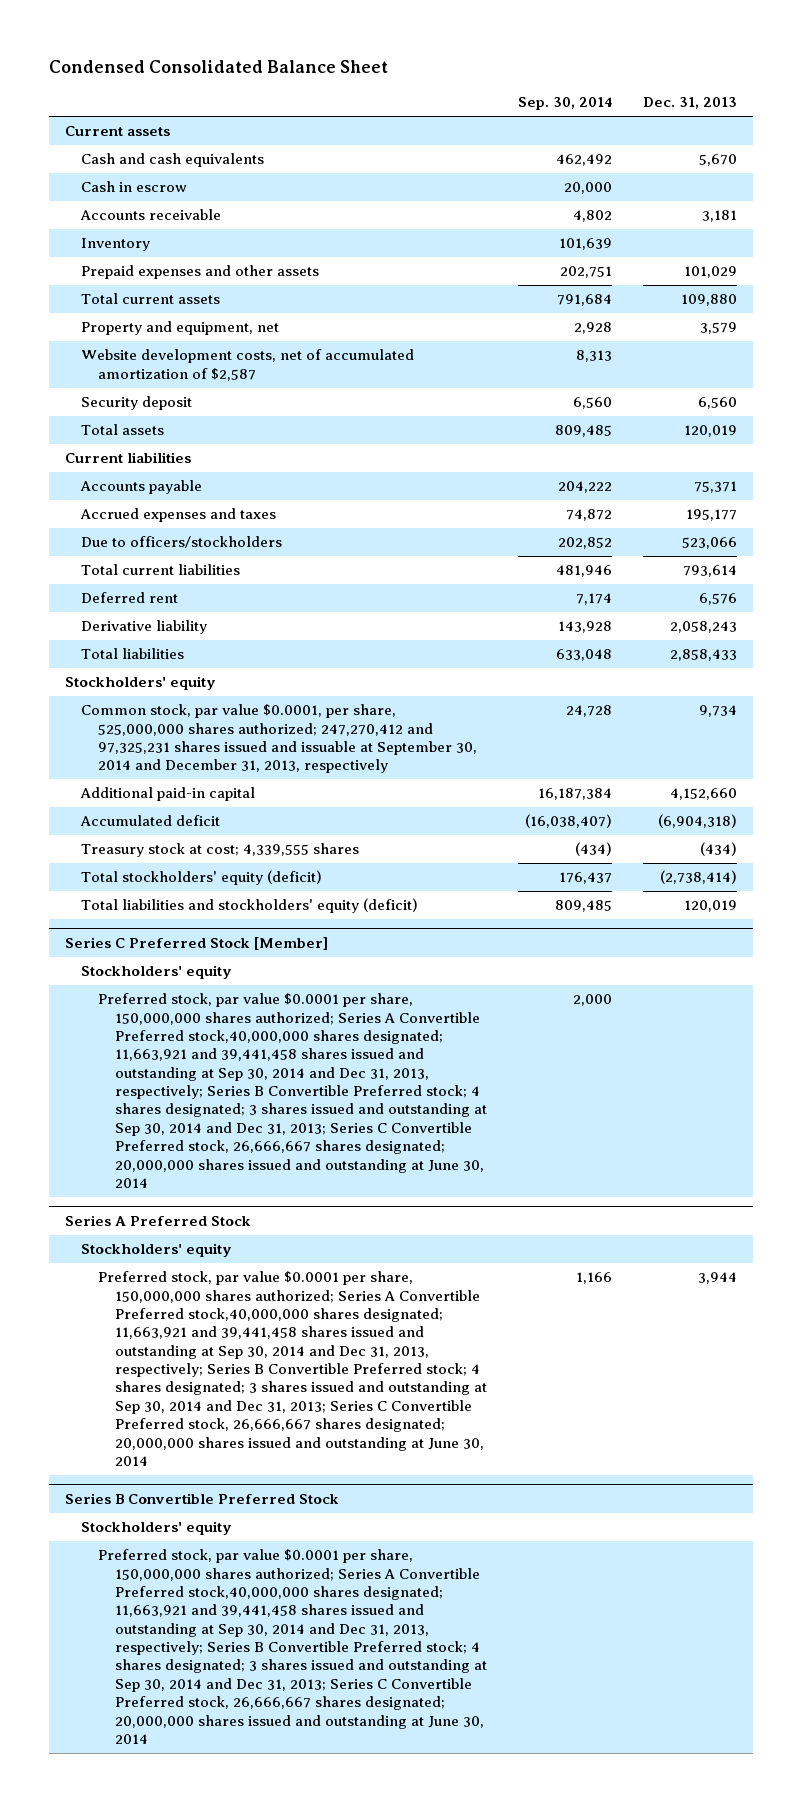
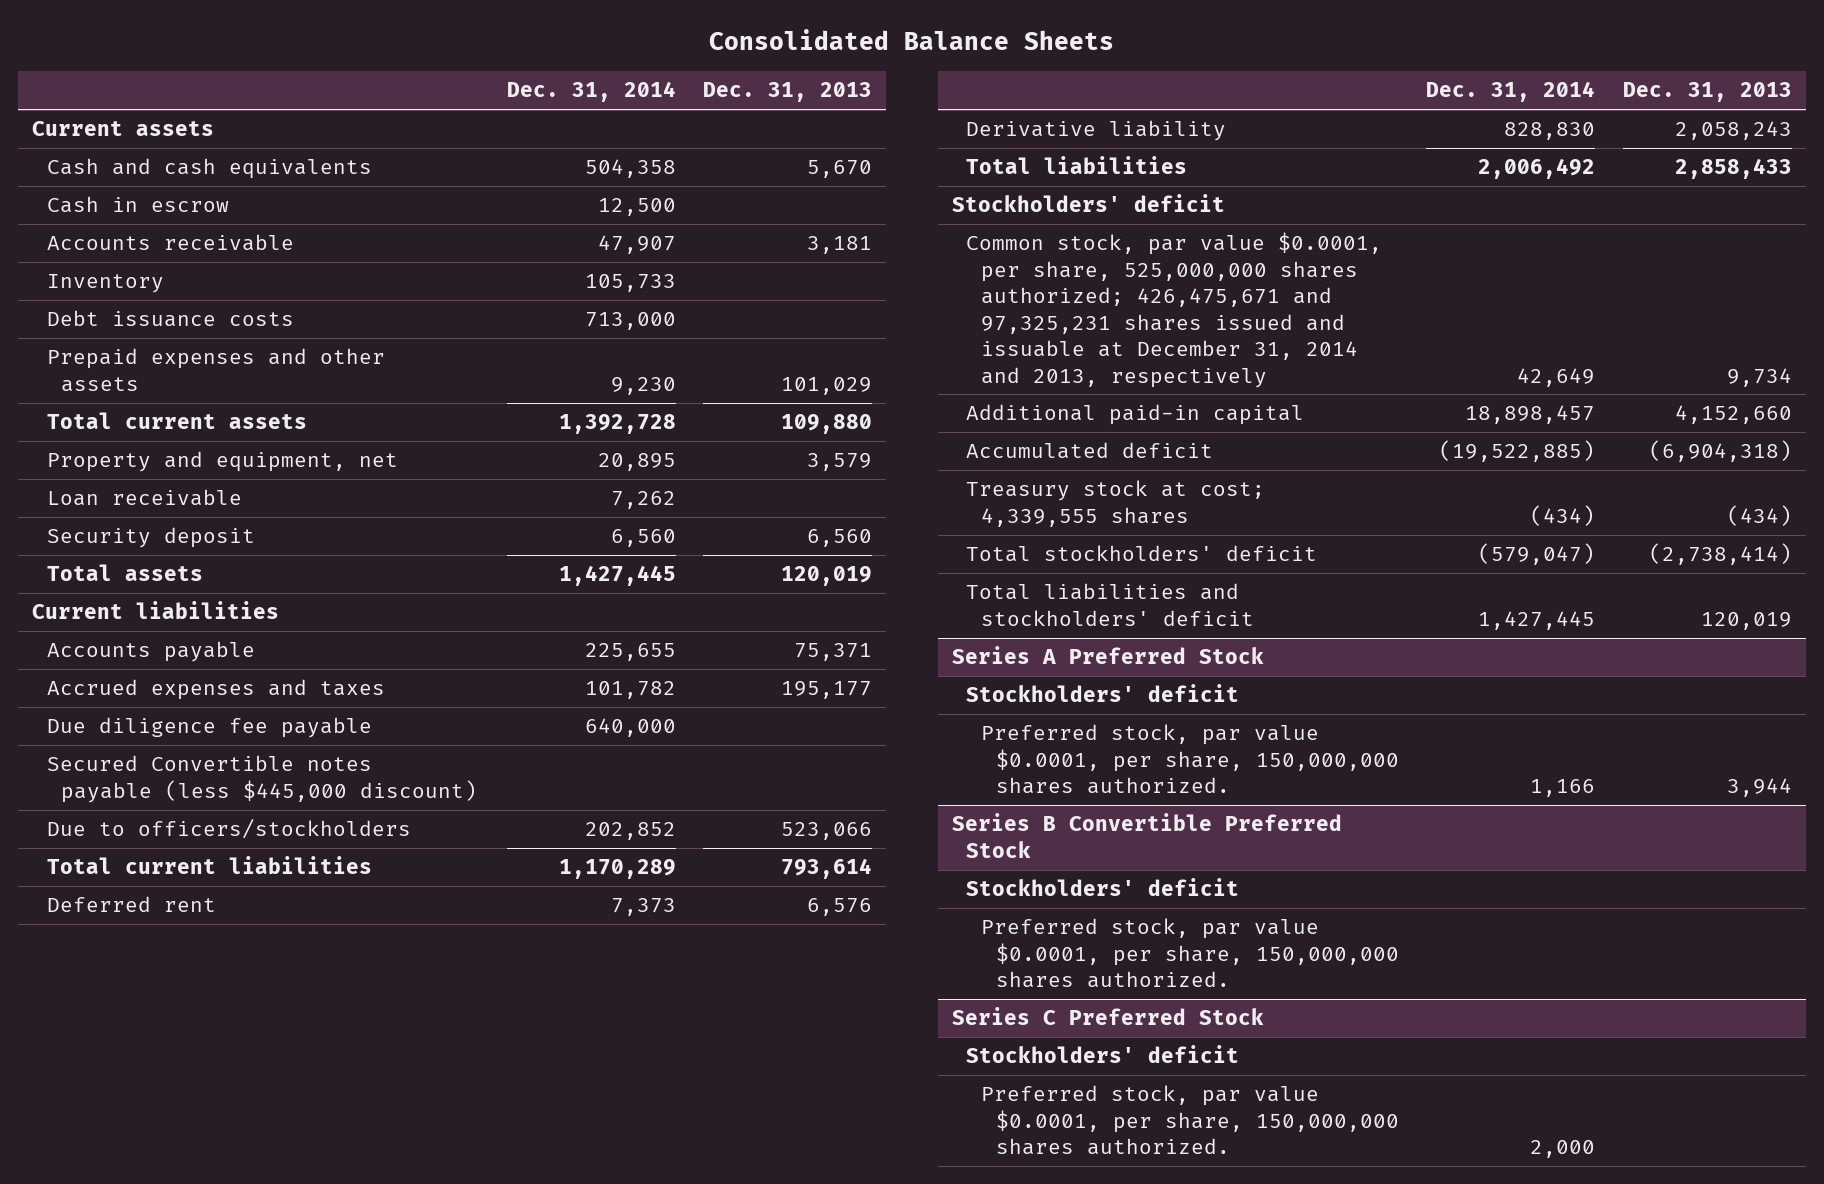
- Condensed Consolidated Balance Sheet
+ Consolidated Balance Sheets
- | Sep. 30, 2014 | Dec. 31, 2013
+ | Dec. 31, 2014 | Dec. 31, 2013
+ Debt issuance costs | 713,000 |
- Website development costs, net of accumulated amortization of $2,587 | 8,313 |
+ Loan receivable | 7,262 |
+ Due diligence fee payable | 640,000 |
+ Secured Convertible notes payable (less $445,000 discount)
- Stockholders' equity
- Common stock, par value $0.0001, per share, 525,000,000 shares authorized; 247,270,412 and 97,325,231 shares issued and issuable at September 30, 2014 and December 31, 2013, respectively | 24,728 | 9,734
+ Stockholders' deficit
+ Common stock, par value $0.0001, per share, 525,000,000 shares authorized; 426,475,671 and 97,325,231 shares issued and issuable at December 31, 2014 and 2013, respectively | 42,649 | 9,734
- Total stockholders' equity (deficit) | 176,437 | (2,738,414)
- Total liabilities and stockholders' equity (deficit) | 809,485 | 120,019
- Series C Preferred Stock [Member]
- Stockholders' equity
- Preferred stock, par value $0.0001 per share, 150,000,000 shares authorized; Series A Convertible Preferred stock,40,000,000 shares designated; 11,663,921 and 39,441,458 shares issued and outstanding at Sep 30, 2014 and Dec 31, 2013, respectively; Series B Convertible Preferred stock; 4 shares designated; 3 shares issued and outstanding at Sep 30, 2014 and Dec 31, 2013; Series C Convertible Preferred stock, 26,666,667 shares designated; 20,000,000 shares issued and outstanding at June 30, 2014 | 2,000 |
+ Total stockholders' deficit | (579,047) | (2,738,414)
+ Total liabilities and stockholders' deficit | 1,427,445 | 120,019
@ Series A Preferred Stock
- Stockholders' equity
- Preferred stock, par value $0.0001 per share, 150,000,000 shares authorized; Series A Convertible Preferred stock,40,000,000 shares designated; 11,663,921 and 39,441,458 shares issued and outstanding at Sep 30, 2014 and Dec 31, 2013, respectively; Series B Convertible Preferred stock; 4 shares designated; 3 shares issued and outstanding at Sep 30, 2014 and Dec 31, 2013; Series C Convertible Preferred stock, 26,666,667 shares designated; 20,000,000 shares issued and outstanding at June 30, 2014 | 1,166 | 3,944
+ Stockholders' deficit
+ Preferred stock, par value $0.0001, per share, 150,000,000 shares authorized. | 1,166 | 3,944
@ Series B Convertible Preferred Stock
- Stockholders' equity
- Preferred stock, par value $0.0001 per share, 150,000,000 shares authorized; Series A Convertible Preferred stock,40,000,000 shares designated; 11,663,921 and 39,441,458 shares issued and outstanding at Sep 30, 2014 and Dec 31, 2013, respectively; Series B Convertible Preferred stock; 4 shares designated; 3 shares issued and outstanding at Sep 30, 2014 and Dec 31, 2013; Series C Convertible Preferred stock, 26,666,667 shares designated; 20,000,000 shares issued and outstanding at June 30, 2014
+ Stockholders' deficit
+ Preferred stock, par value $0.0001, per share, 150,000,000 shares authorized.
+ Series C Preferred Stock
+ Stockholders' deficit
+ Preferred stock, par value $0.0001, per share, 150,000,000 shares authorized. | 2,000 |

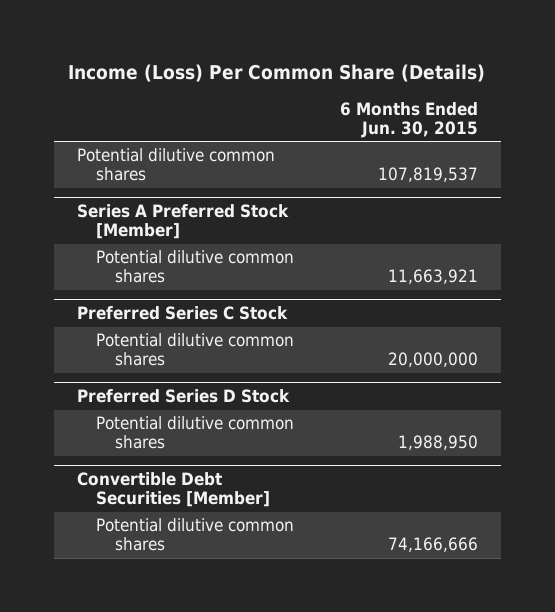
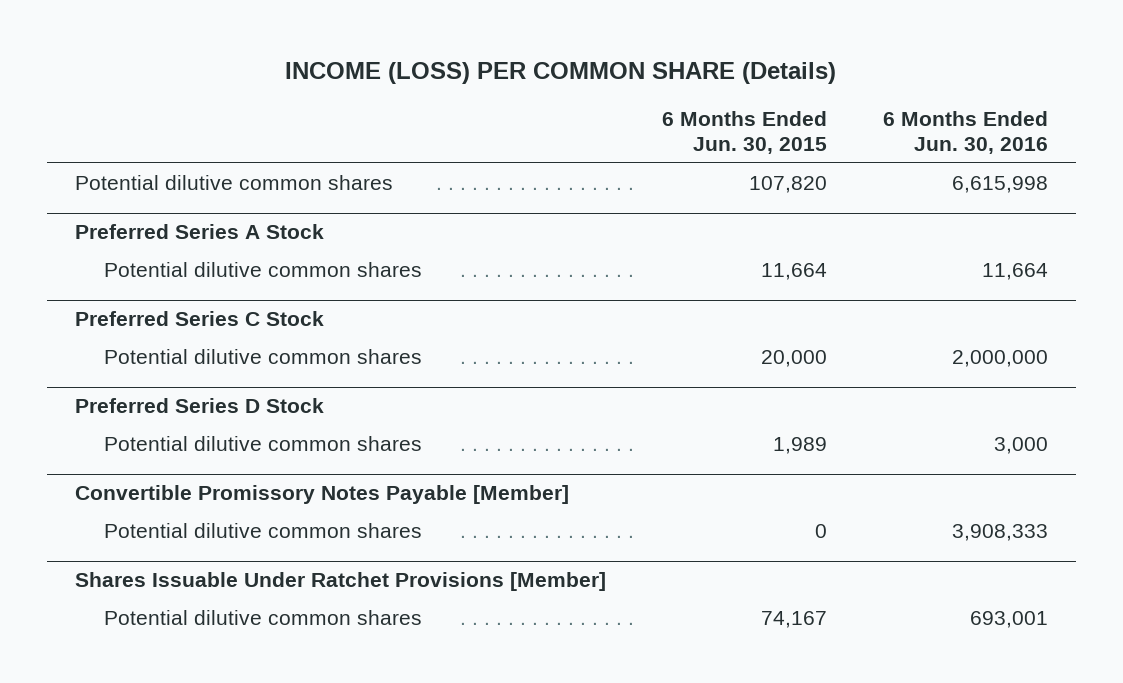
- Income (Loss) Per Common Share (Details)
+ INCOME (LOSS) PER COMMON SHARE (Details)
- | 6 Months Ended Jun. 30, 2015
+ | 6 Months Ended Jun. 30, 2015 | 6 Months Ended Jun. 30, 2016
- Potential dilutive common shares | 107,819,537
- Series A Preferred Stock [Member]
- Potential dilutive common shares | 11,663,921
+ Potential dilutive common shares | 107,820 | 6,615,998
+ Preferred Series A Stock
+ Potential dilutive common shares | 11,664 | 11,664
@ Preferred Series C Stock
- Potential dilutive common shares | 20,000,000
+ Potential dilutive common shares | 20,000 | 2,000,000
@ Preferred Series D Stock
- Potential dilutive common shares | 1,988,950
- Convertible Debt Securities [Member]
- Potential dilutive common shares | 74,166,666
@ Preferred Series D Stock
+ Potential dilutive common shares | 1,989 | 3,000
+ Convertible Promissory Notes Payable [Member]
+ Potential dilutive common shares | 0 | 3,908,333
+ Shares Issuable Under Ratchet Provisions [Member]
+ Potential dilutive common shares | 74,167 | 693,001

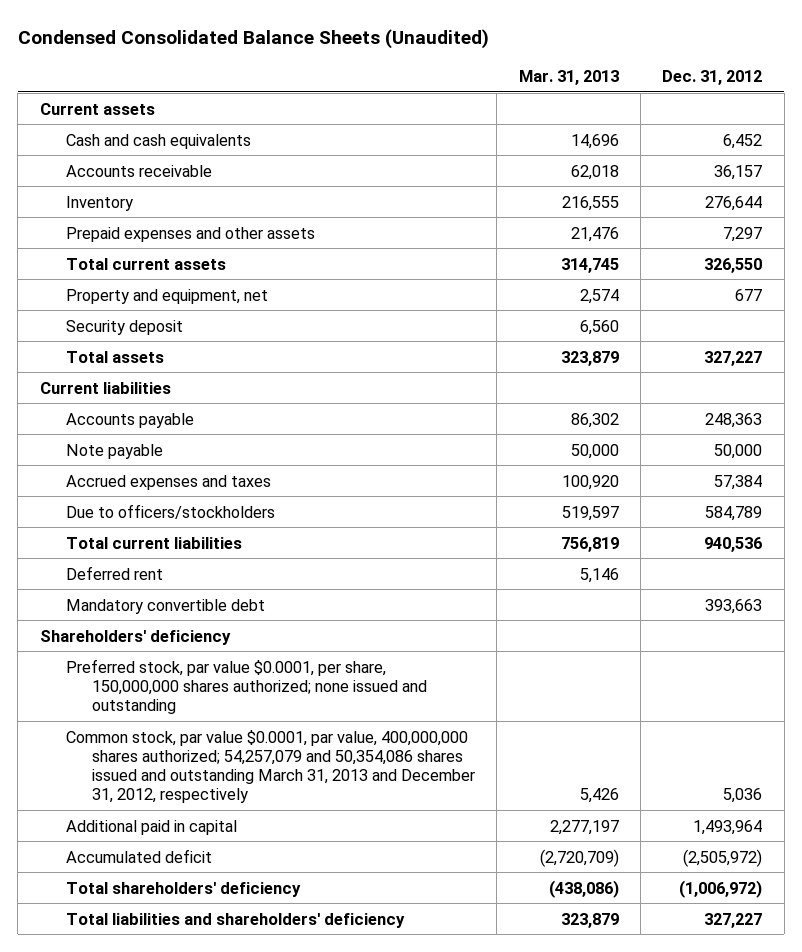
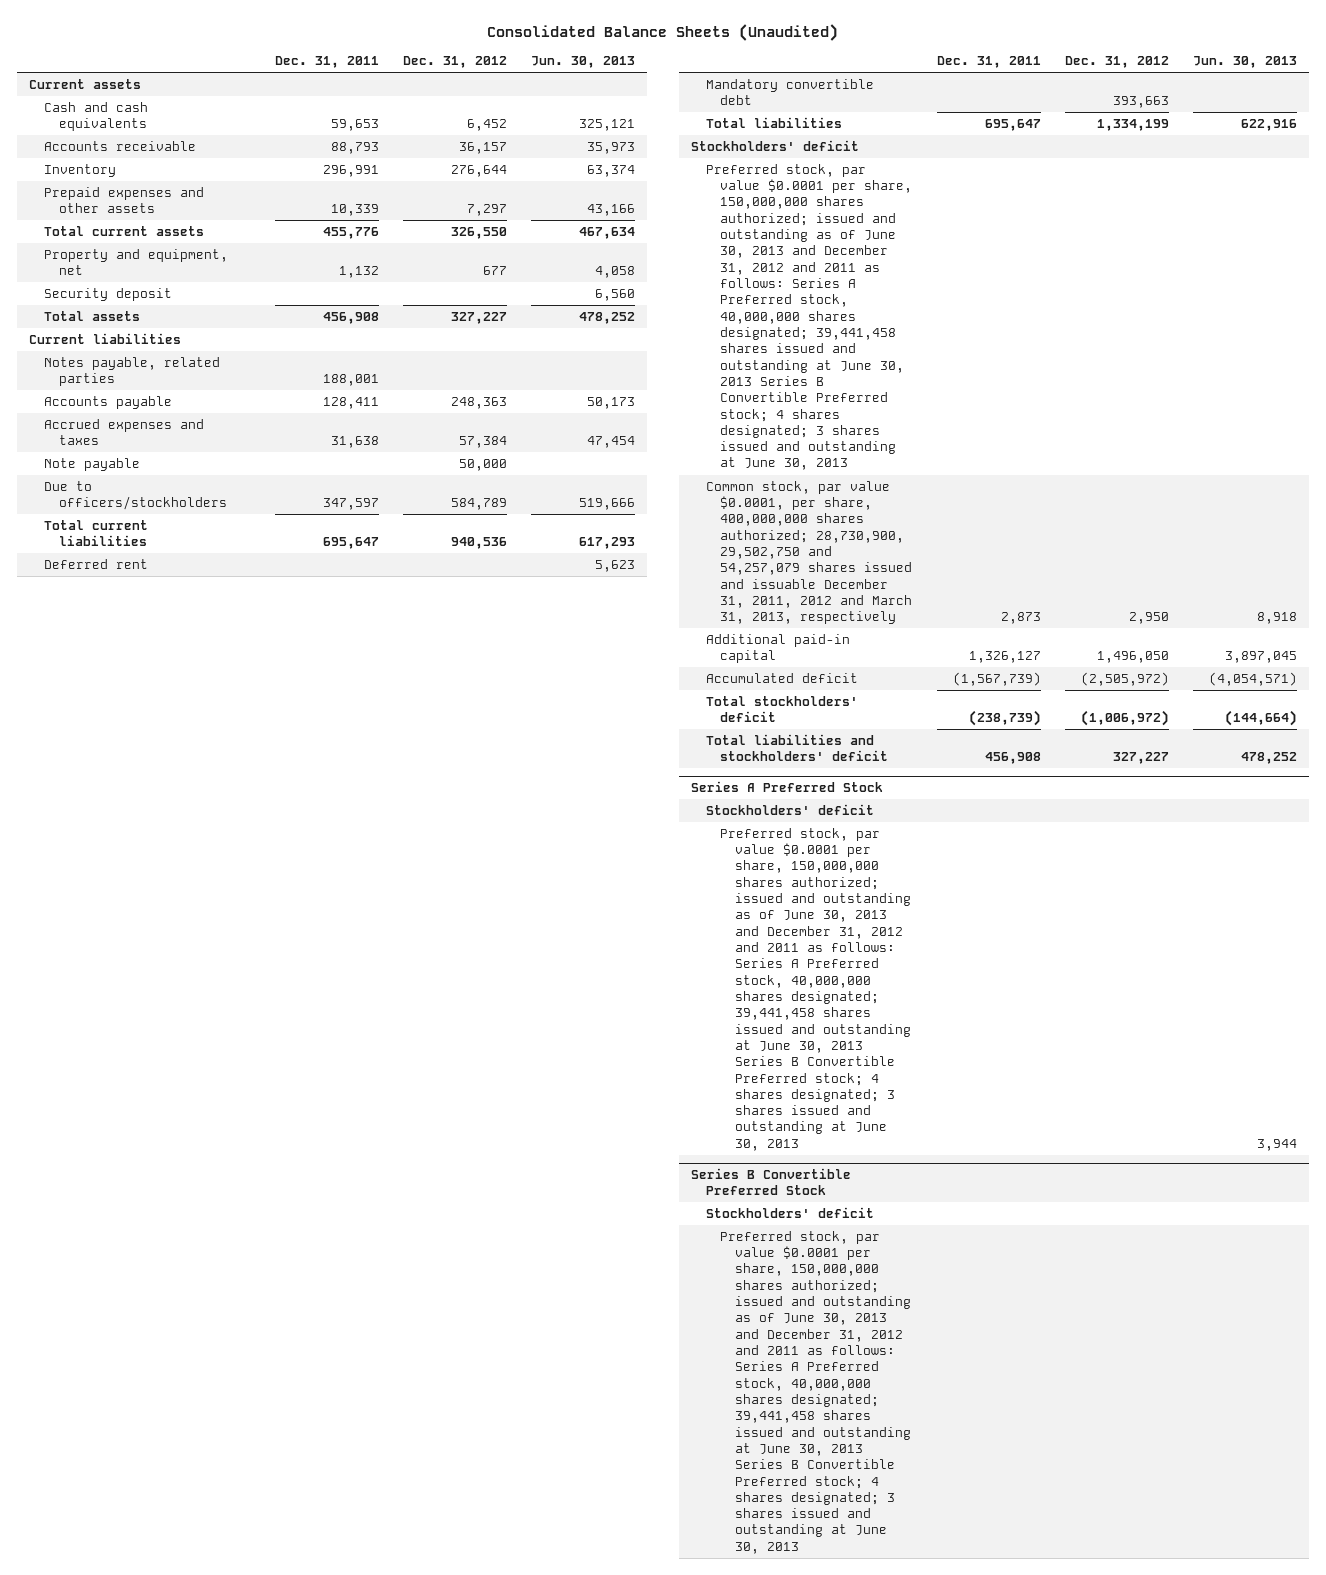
- Condensed Consolidated Balance Sheets (Unaudited)
+ Consolidated Balance Sheets (Unaudited)
- | Mar. 31, 2013 | Dec. 31, 2012
+ | Dec. 31, 2011 | Dec. 31, 2012 | Jun. 30, 2013
+ Notes payable, related parties | 188,001 | |
moved down: Note payable | | 50,000 |
- Shareholders' deficiency
- Preferred stock, par value $0.0001, per share, 150,000,000 shares authorized; none issued and outstanding
- Common stock, par value $0.0001, par value, 400,000,000 shares authorized; 54,257,079 and 50,354,086 shares issued and outstanding March 31, 2013 and December 31, 2012, respectively | 5,426 | 5,036
- Additional paid in capital | 2,277,197 | 1,493,964
+ Total liabilities | 695,647 | 1,334,199 | 622,916
+ Stockholders' deficit
+ Preferred stock, par value $0.0001 per share, 150,000,000 shares authorized; issued and outstanding as of June 30, 2013 and December 31, 2012 and 2011 as follows: Series A Preferred stock, 40,000,000 shares designated; 39,441,458 shares issued and outstanding at June 30, 2013 Series B Convertible Preferred stock; 4 shares designated; 3 shares issued and outstanding at June 30, 2013
+ Common stock, par value $0.0001, per share, 400,000,000 shares authorized; 28,730,900, 29,502,750 and 54,257,079 shares issued and issuable December 31, 2011, 2012 and March 31, 2013, respectively | 2,873 | 2,950 | 8,918
+ Additional paid-in capital | 1,326,127 | 1,496,050 | 3,897,045
- Total shareholders' deficiency | (438,086) | (1,006,972)
- Total liabilities and shareholders' deficiency | 323,879 | 327,227
+ Total stockholders' deficit | (238,739) | (1,006,972) | (144,664)
+ Total liabilities and stockholders' deficit | 456,908 | 327,227 | 478,252
+ Series A Preferred Stock
+ Stockholders' deficit
+ Preferred stock, par value $0.0001 per share, 150,000,000 shares authorized; issued and outstanding as of June 30, 2013 and December 31, 2012 and 2011 as follows: Series A Preferred stock, 40,000,000 shares designated; 39,441,458 shares issued and outstanding at June 30, 2013 Series B Convertible Preferred stock; 4 shares designated; 3 shares issued and outstanding at June 30, 2013 | | | 3,944
+ Series B Convertible Preferred Stock
+ Stockholders' deficit
+ Preferred stock, par value $0.0001 per share, 150,000,000 shares authorized; issued and outstanding as of June 30, 2013 and December 31, 2012 and 2011 as follows: Series A Preferred stock, 40,000,000 shares designated; 39,441,458 shares issued and outstanding at June 30, 2013 Series B Convertible Preferred stock; 4 shares designated; 3 shares issued and outstanding at June 30, 2013

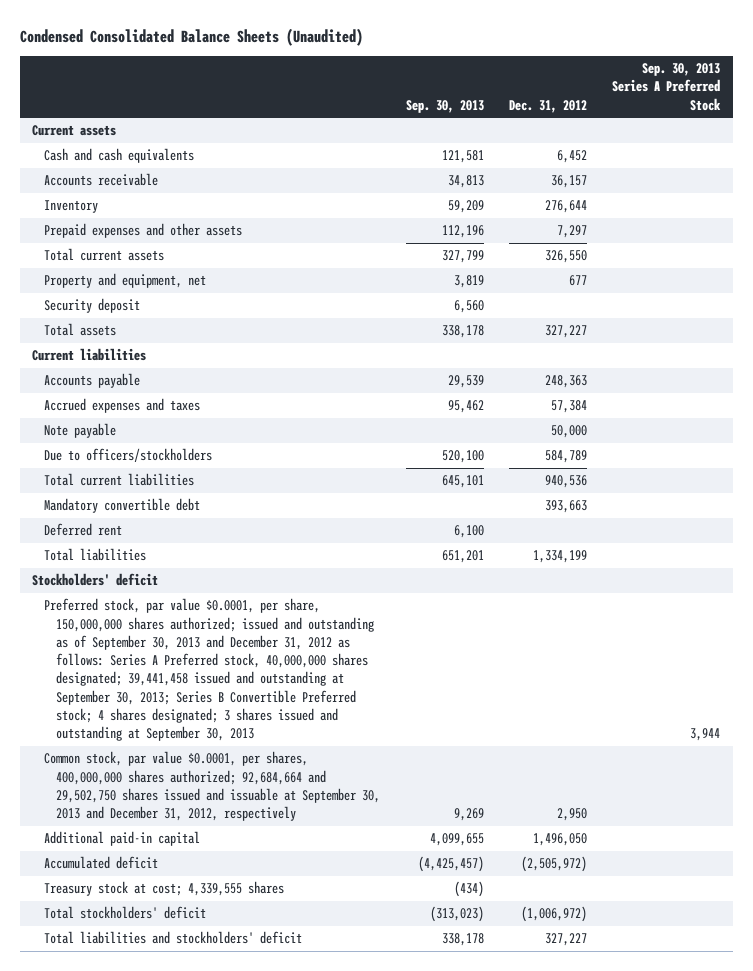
- Consolidated Balance Sheets (Unaudited)
+ Condensed Consolidated Balance Sheets (Unaudited)
- | Dec. 31, 2011 | Dec. 31, 2012 | Jun. 30, 2013
+ | Sep. 30, 2013 | Dec. 31, 2012 | Sep. 30, 2013 Series A Preferred Stock
- Notes payable, related parties | 188,001 | |
moved down: Deferred rent | 6,100 | |
- Preferred stock, par value $0.0001 per share, 150,000,000 shares authorized; issued and outstanding as of June 30, 2013 and December 31, 2012 and 2011 as follows: Series A Preferred stock, 40,000,000 shares designated; 39,441,458 shares issued and outstanding at June 30, 2013 Series B Convertible Preferred stock; 4 shares designated; 3 shares issued and outstanding at June 30, 2013
- Common stock, par value $0.0001, per share, 400,000,000 shares authorized; 28,730,900, 29,502,750 and 54,257,079 shares issued and issuable December 31, 2011, 2012 and March 31, 2013, respectively | 2,873 | 2,950 | 8,918
+ Preferred stock, par value $0.0001, per share, 150,000,000 shares authorized; issued and outstanding as of September 30, 2013 and December 31, 2012 as follows: Series A Preferred stock, 40,000,000 shares designated; 39,441,458 issued and outstanding at September 30, 2013; Series B Convertible Preferred stock; 4 shares designated; 3 shares issued and outstanding at September 30, 2013 | | | 3,944
+ Common stock, par value $0.0001, per shares, 400,000,000 shares authorized; 92,684,664 and 29,502,750 shares issued and issuable at September 30, 2013 and December 31, 2012, respectively | 9,269 | 2,950 |
+ Treasury stock at cost; 4,339,555 shares | (434) | |
- Series A Preferred Stock
- Stockholders' deficit
- Preferred stock, par value $0.0001 per share, 150,000,000 shares authorized; issued and outstanding as of June 30, 2013 and December 31, 2012 and 2011 as follows: Series A Preferred stock, 40,000,000 shares designated; 39,441,458 shares issued and outstanding at June 30, 2013 Series B Convertible Preferred stock; 4 shares designated; 3 shares issued and outstanding at June 30, 2013 | | | 3,944
- Series B Convertible Preferred Stock
- Stockholders' deficit
- Preferred stock, par value $0.0001 per share, 150,000,000 shares authorized; issued and outstanding as of June 30, 2013 and December 31, 2012 and 2011 as follows: Series A Preferred stock, 40,000,000 shares designated; 39,441,458 shares issued and outstanding at June 30, 2013 Series B Convertible Preferred stock; 4 shares designated; 3 shares issued and outstanding at June 30, 2013

